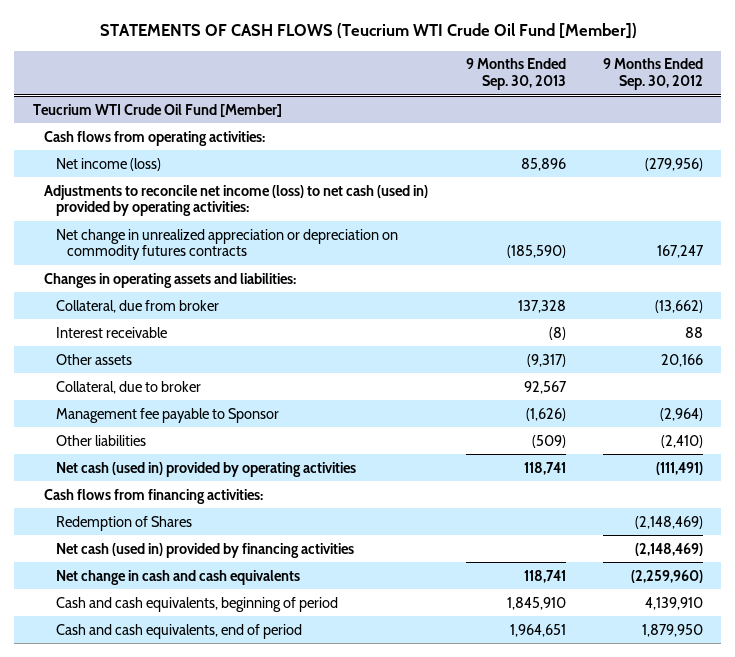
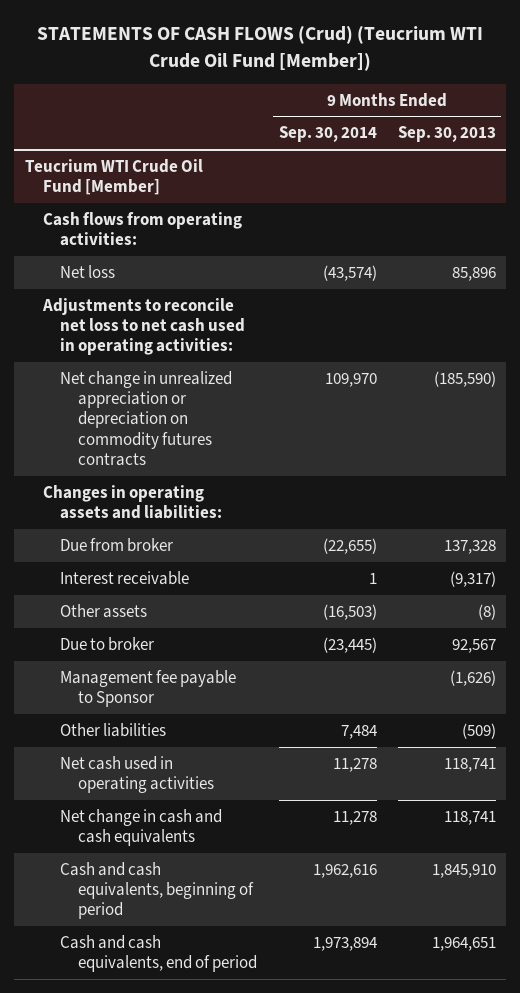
- STATEMENTS OF CASH FLOWS (Teucrium WTI Crude Oil Fund [Member])
+ STATEMENTS OF CASH FLOWS (Crud) (Teucrium WTI Crude Oil Fund [Member])
- | 9 Months Ended Sep. 30, 2013 | 9 Months Ended Sep. 30, 2012
+ | 9 Months Ended Sep. 30, 2014 | 9 Months Ended Sep. 30, 2013
@ Teucrium WTI Crude Oil Fund [Member]
- Net income (loss) | 85,896 | (279,956)
- Adjustments to reconcile net income (loss) to net cash (used in) provided by operating activities:
+ Net loss | (43,574) | 85,896
+ Adjustments to reconcile net loss to net cash used in operating activities:
- Collateral, due from broker | 137,328 | (13,662)
- Interest receivable | (8) | 88
- Other assets | (9,317) | 20,166
- Collateral, due to broker | 92,567 |
+ Due from broker | (22,655) | 137,328
+ Interest receivable | 1 | (9,317)
+ Other assets | (16,503) | (8)
+ Due to broker | (23,445) | 92,567
- Net cash (used in) provided by operating activities | 118,741 | (111,491)
- Cash flows from financing activities:
- Redemption of Shares | | (2,148,469)
- Net cash (used in) provided by financing activities | | (2,148,469)
+ Net cash used in operating activities | 11,278 | 118,741

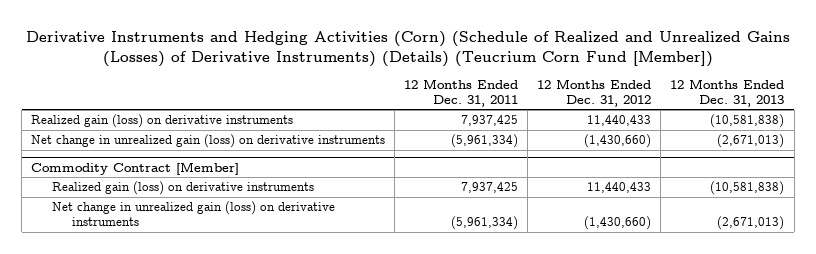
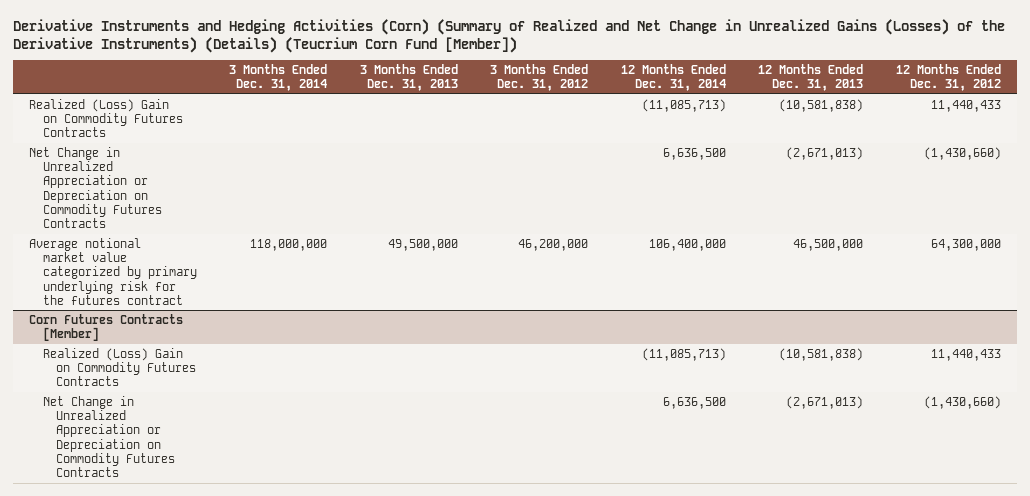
- Derivative Instruments and Hedging Activities (Corn) (Schedule of Realized and Unrealized Gains (Losses) of Derivative Instruments) (Details) (Teucrium Corn Fund [Member])
+ Derivative Instruments and Hedging Activities (Corn) (Summary of Realized and Net Change in Unrealized Gains (Losses) of the Derivative Instruments) (Details) (Teucrium Corn Fund [Member])
- | 12 Months Ended Dec. 31, 2011 | 12 Months Ended Dec. 31, 2012 | 12 Months Ended Dec. 31, 2013
+ | 3 Months Ended Dec. 31, 2014 | 3 Months Ended Dec. 31, 2013 | 3 Months Ended Dec. 31, 2012 | 12 Months Ended Dec. 31, 2014 | 12 Months Ended Dec. 31, 2013 | 12 Months Ended Dec. 31, 2012
- Realized gain (loss) on derivative instruments | 7,937,425 | 11,440,433 | (10,581,838)
- Net change in unrealized gain (loss) on derivative instruments | (5,961,334) | (1,430,660) | (2,671,013)
- Commodity Contract [Member]
- Realized gain (loss) on derivative instruments | 7,937,425 | 11,440,433 | (10,581,838)
- Net change in unrealized gain (loss) on derivative instruments | (5,961,334) | (1,430,660) | (2,671,013)
+ Realized (Loss) Gain on Commodity Futures Contracts | | | | (11,085,713) | (10,581,838) | 11,440,433
+ Net Change in Unrealized Appreciation or Depreciation on Commodity Futures Contracts | | | | 6,636,500 | (2,671,013) | (1,430,660)
+ Average notional market value categorized by primary underlying risk for the futures contract | 118,000,000 | 49,500,000 | 46,200,000 | 106,400,000 | 46,500,000 | 64,300,000
+ Corn Futures Contracts [Member]
+ Realized (Loss) Gain on Commodity Futures Contracts | | | | (11,085,713) | (10,581,838) | 11,440,433
+ Net Change in Unrealized Appreciation or Depreciation on Commodity Futures Contracts | | | | 6,636,500 | (2,671,013) | (1,430,660)

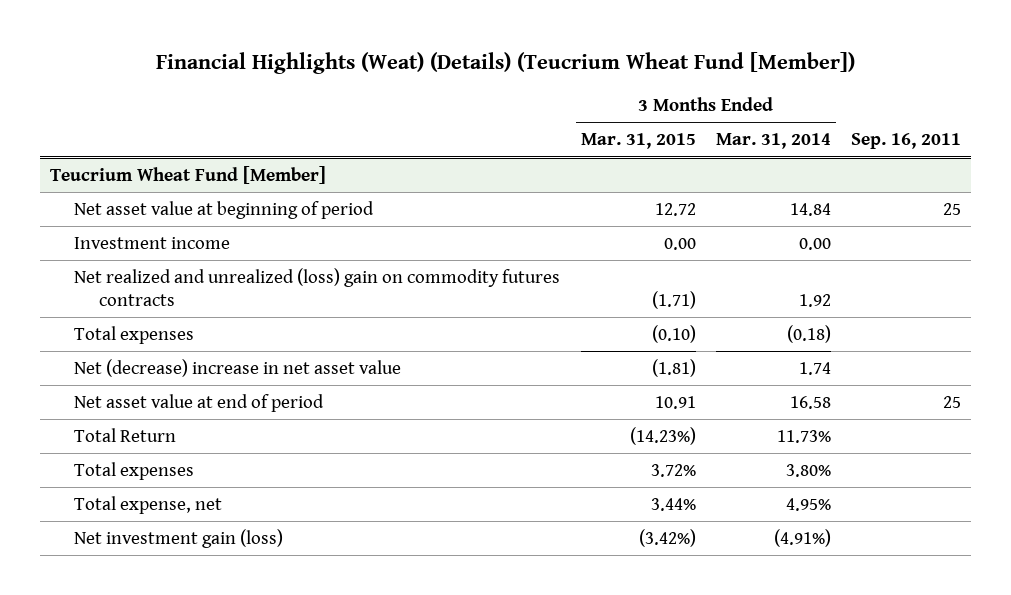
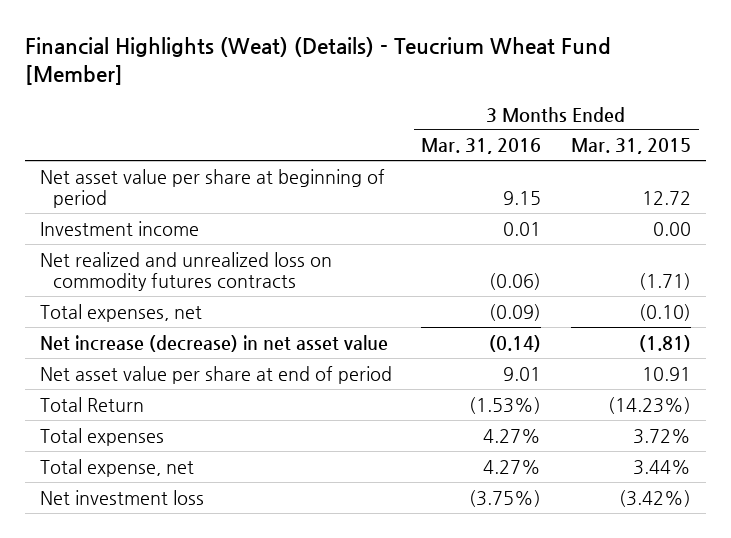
- Financial Highlights (Weat) (Details) (Teucrium Wheat Fund [Member])
+ Financial Highlights (Weat) (Details) - Teucrium Wheat Fund [Member]
- | 3 Months Ended Mar. 31, 2015 | 3 Months Ended Mar. 31, 2014 | Sep. 16, 2011
+ | 3 Months Ended Mar. 31, 2016 | 3 Months Ended Mar. 31, 2015
- Teucrium Wheat Fund [Member]
- Net asset value at beginning of period | 12.72 | 14.84 | 25
+ Net asset value per share at beginning of period | 9.15 | 12.72
- Net realized and unrealized (loss) gain on commodity futures contracts | (1.71) | 1.92 |
- Total expenses | (0.10) | (0.18) |
- Net (decrease) increase in net asset value | (1.81) | 1.74 |
- Net asset value at end of period | 10.91 | 16.58 | 25
+ Net realized and unrealized loss on commodity futures contracts | (0.06) | (1.71)
+ Total expenses, net | (0.09) | (0.10)
+ Net increase (decrease) in net asset value | (0.14) | (1.81)
+ Net asset value per share at end of period | 9.01 | 10.91
- Net investment gain (loss) | (3.42%) | (4.91%) |
+ Net investment loss | (3.75%) | (3.42%)

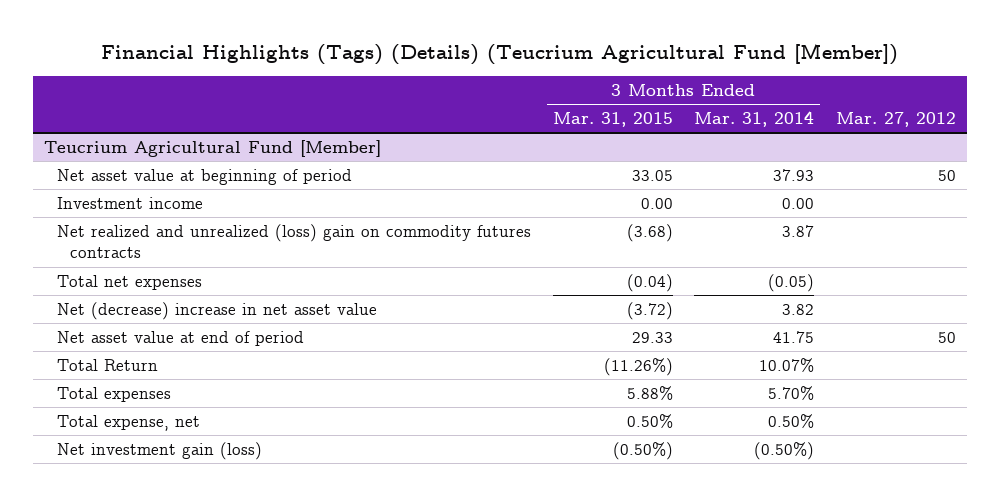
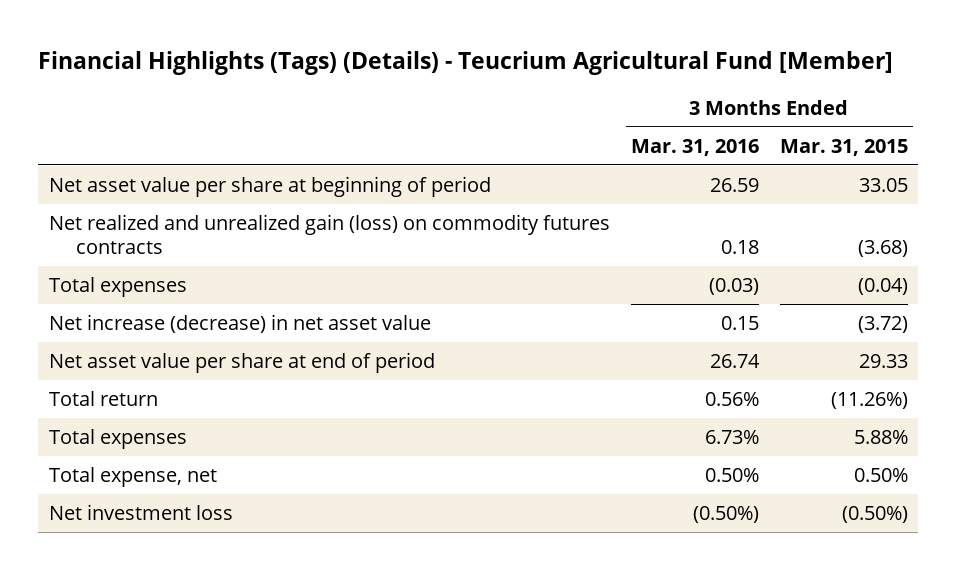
- Financial Highlights (Tags) (Details) (Teucrium Agricultural Fund [Member])
+ Financial Highlights (Tags) (Details) - Teucrium Agricultural Fund [Member]
- | 3 Months Ended Mar. 31, 2015 | 3 Months Ended Mar. 31, 2014 | Mar. 27, 2012
+ | 3 Months Ended Mar. 31, 2016 | 3 Months Ended Mar. 31, 2015
- Teucrium Agricultural Fund [Member]
- Net asset value at beginning of period | 33.05 | 37.93 | 50
- Investment income | 0.00 | 0.00 |
- Net realized and unrealized (loss) gain on commodity futures contracts | (3.68) | 3.87 |
- Total net expenses | (0.04) | (0.05) |
- Net (decrease) increase in net asset value | (3.72) | 3.82 |
- Net asset value at end of period | 29.33 | 41.75 | 50
- Total Return | (11.26%) | 10.07% |
+ Net asset value per share at beginning of period | 26.59 | 33.05
+ Net realized and unrealized gain (loss) on commodity futures contracts | 0.18 | (3.68)
+ Total expenses | (0.03) | (0.04)
+ Net increase (decrease) in net asset value | 0.15 | (3.72)
+ Net asset value per share at end of period | 26.74 | 29.33
+ Total return | 0.56% | (11.26%)
- Net investment gain (loss) | (0.50%) | (0.50%) |
+ Net investment loss | (0.50%) | (0.50%)

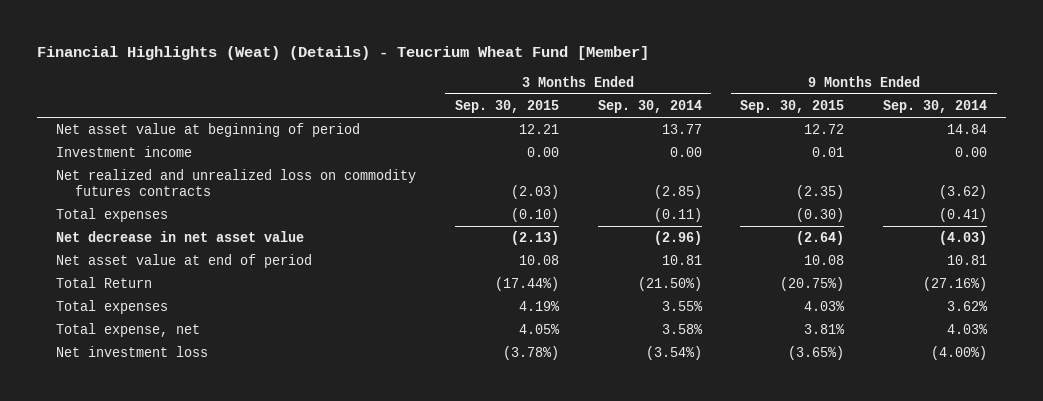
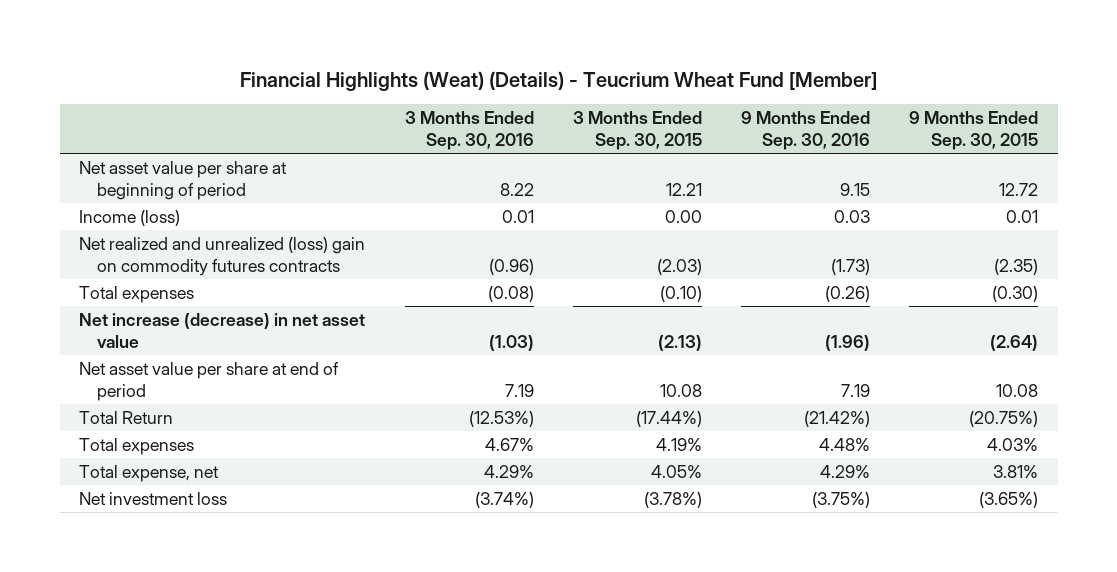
- | 3 Months Ended Sep. 30, 2015 | 3 Months Ended Sep. 30, 2014 | 9 Months Ended Sep. 30, 2015 | 9 Months Ended Sep. 30, 2014
+ | 3 Months Ended Sep. 30, 2016 | 3 Months Ended Sep. 30, 2015 | 9 Months Ended Sep. 30, 2016 | 9 Months Ended Sep. 30, 2015
- Net asset value at beginning of period | 12.21 | 13.77 | 12.72 | 14.84
- Investment income | 0.00 | 0.00 | 0.01 | 0.00
- Net realized and unrealized loss on commodity futures contracts | (2.03) | (2.85) | (2.35) | (3.62)
+ Net asset value per share at beginning of period | 8.22 | 12.21 | 9.15 | 12.72
+ Income (loss) | 0.01 | 0.00 | 0.03 | 0.01
+ Net realized and unrealized (loss) gain on commodity futures contracts | (0.96) | (2.03) | (1.73) | (2.35)
- Net decrease in net asset value | (2.13) | (2.96) | (2.64) | (4.03)
- Net asset value at end of period | 10.08 | 10.81 | 10.08 | 10.81
+ Net increase (decrease) in net asset value | (1.03) | (2.13) | (1.96) | (2.64)
+ Net asset value per share at end of period | 7.19 | 10.08 | 7.19 | 10.08

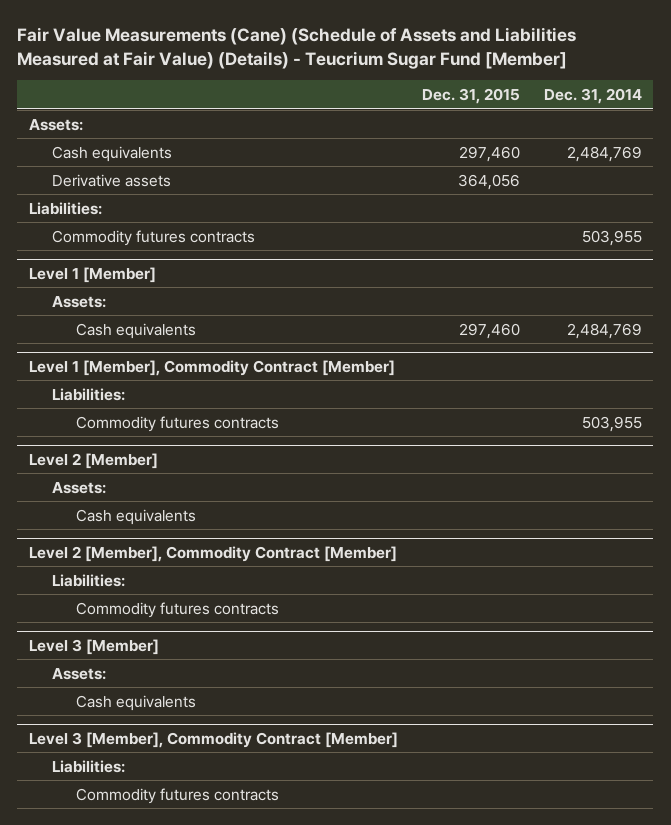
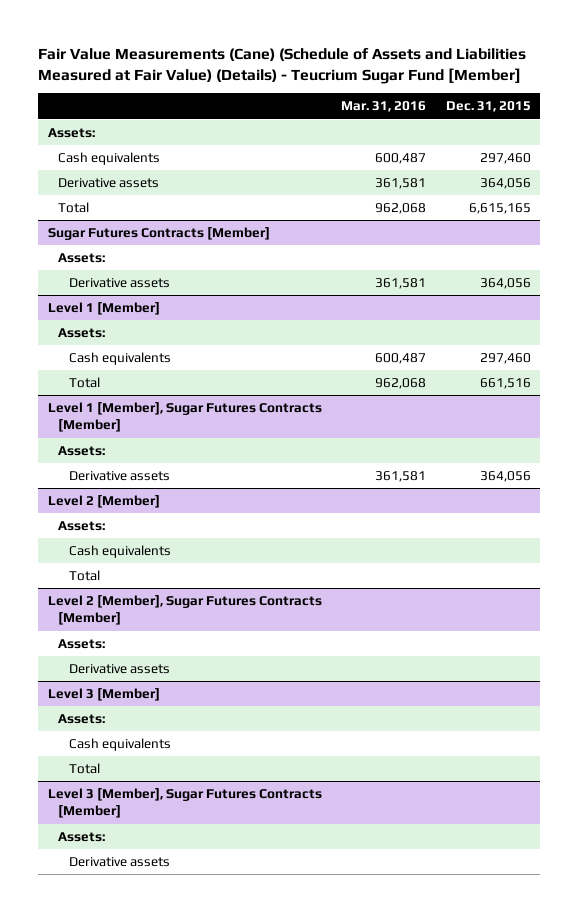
- | Dec. 31, 2015 | Dec. 31, 2014
+ | Mar. 31, 2016 | Dec. 31, 2015
- Liabilities:
- Commodity futures contracts | | 503,955
+ Total | 962,068 | 6,615,165
+ Sugar Futures Contracts [Member]
+ Assets:
+ Derivative assets | 361,581 | 364,056
- Level 1 [Member], Commodity Contract [Member]
- Liabilities:
- Commodity futures contracts | | 503,955
@ Level 1 [Member]
+ Total | 962,068 | 661,516
+ Level 1 [Member], Sugar Futures Contracts [Member]
+ Assets:
+ Derivative assets | 361,581 | 364,056
- Level 2 [Member], Commodity Contract [Member]
- Liabilities:
- Commodity futures contracts
@ Level 2 [Member]
+ Total
+ Level 2 [Member], Sugar Futures Contracts [Member]
+ Assets:
+ Derivative assets
- Level 3 [Member], Commodity Contract [Member]
- Liabilities:
- Commodity futures contracts
@ Level 3 [Member]
+ Total
+ Level 3 [Member], Sugar Futures Contracts [Member]
+ Assets:
+ Derivative assets

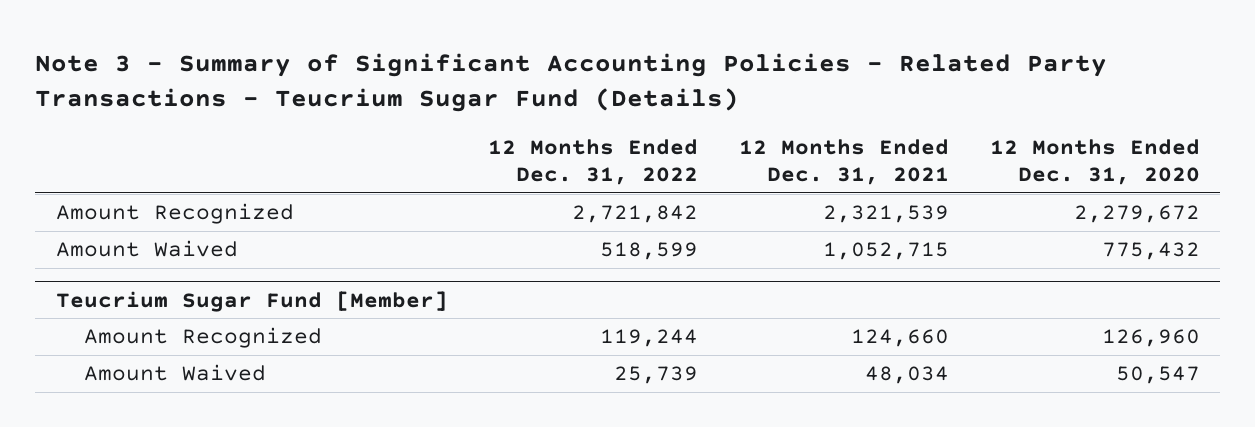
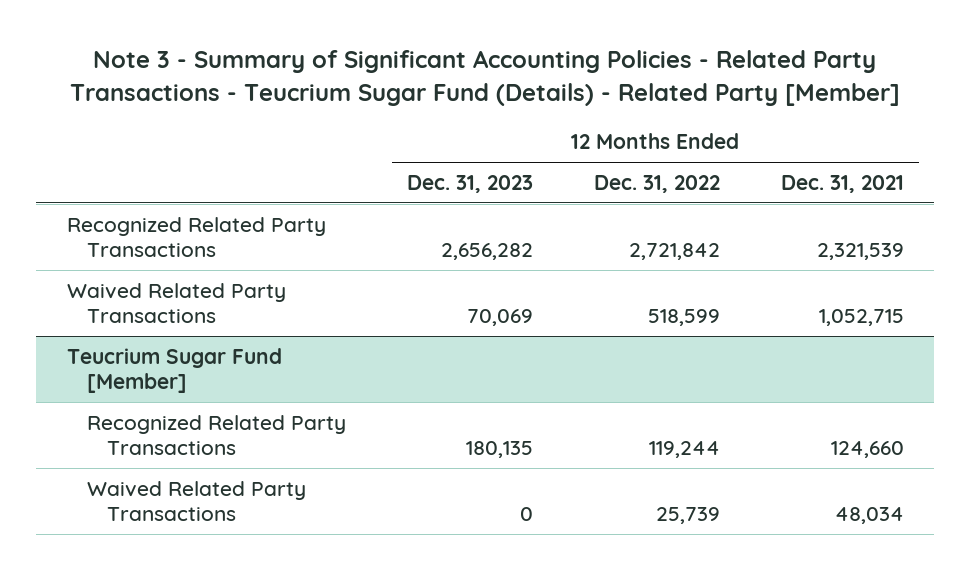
- Note 3 - Summary of Significant Accounting Policies - Related Party Transactions - Teucrium Sugar Fund (Details)
+ Note 3 - Summary of Significant Accounting Policies - Related Party Transactions - Teucrium Sugar Fund (Details) - Related Party [Member]
- | 12 Months Ended Dec. 31, 2022 | 12 Months Ended Dec. 31, 2021 | 12 Months Ended Dec. 31, 2020
+ | 12 Months Ended Dec. 31, 2023 | 12 Months Ended Dec. 31, 2022 | 12 Months Ended Dec. 31, 2021
- Amount Recognized | 2,721,842 | 2,321,539 | 2,279,672
- Amount Waived | 518,599 | 1,052,715 | 775,432
+ Recognized Related Party Transactions | 2,656,282 | 2,721,842 | 2,321,539
+ Waived Related Party Transactions | 70,069 | 518,599 | 1,052,715
@ Teucrium Sugar Fund [Member]
- Amount Recognized | 119,244 | 124,660 | 126,960
- Amount Waived | 25,739 | 48,034 | 50,547
+ Recognized Related Party Transactions | 180,135 | 119,244 | 124,660
+ Waived Related Party Transactions | 0 | 25,739 | 48,034

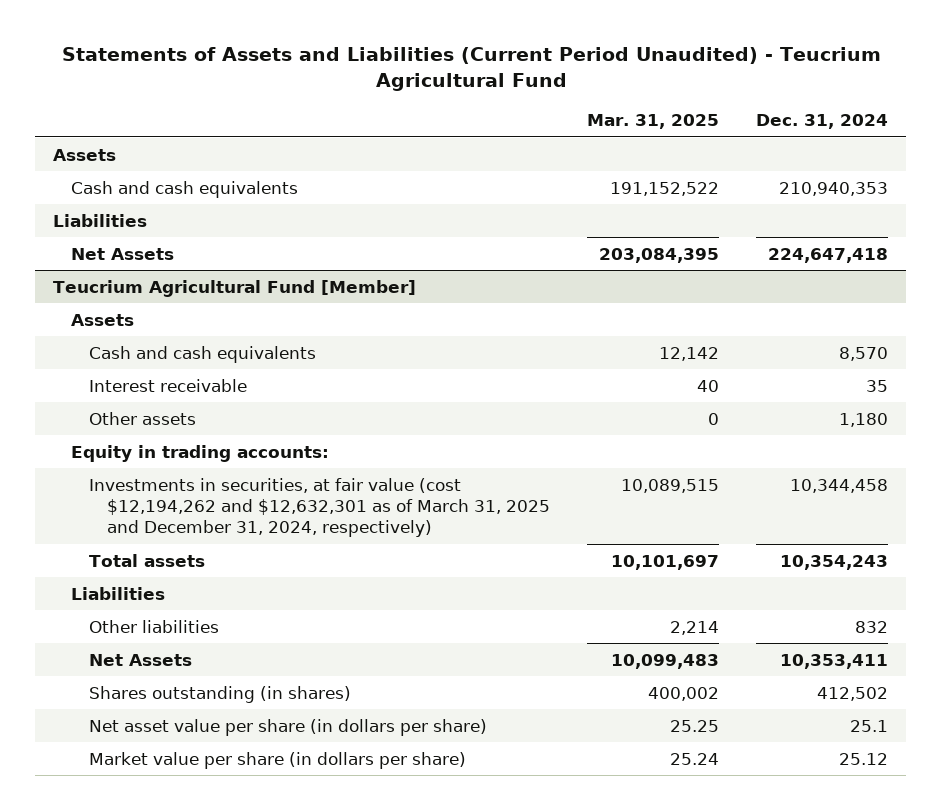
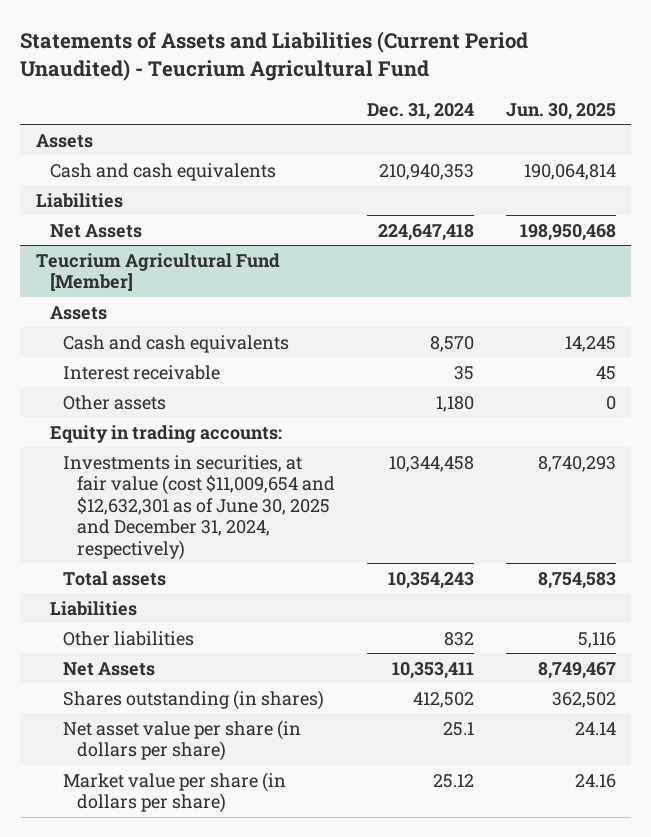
- | Mar. 31, 2025 | Dec. 31, 2024
+ | Dec. 31, 2024 | Jun. 30, 2025
@ Teucrium Agricultural Fund [Member]
- Investments in securities, at fair value (cost $12,194,262 and $12,632,301 as of March 31, 2025 and December 31, 2024, respectively) | 10,089,515 | 10,344,458
+ Investments in securities, at fair value (cost $11,009,654 and $12,632,301 as of June 30, 2025 and December 31, 2024, respectively) | 10,344,458 | 8,740,293

